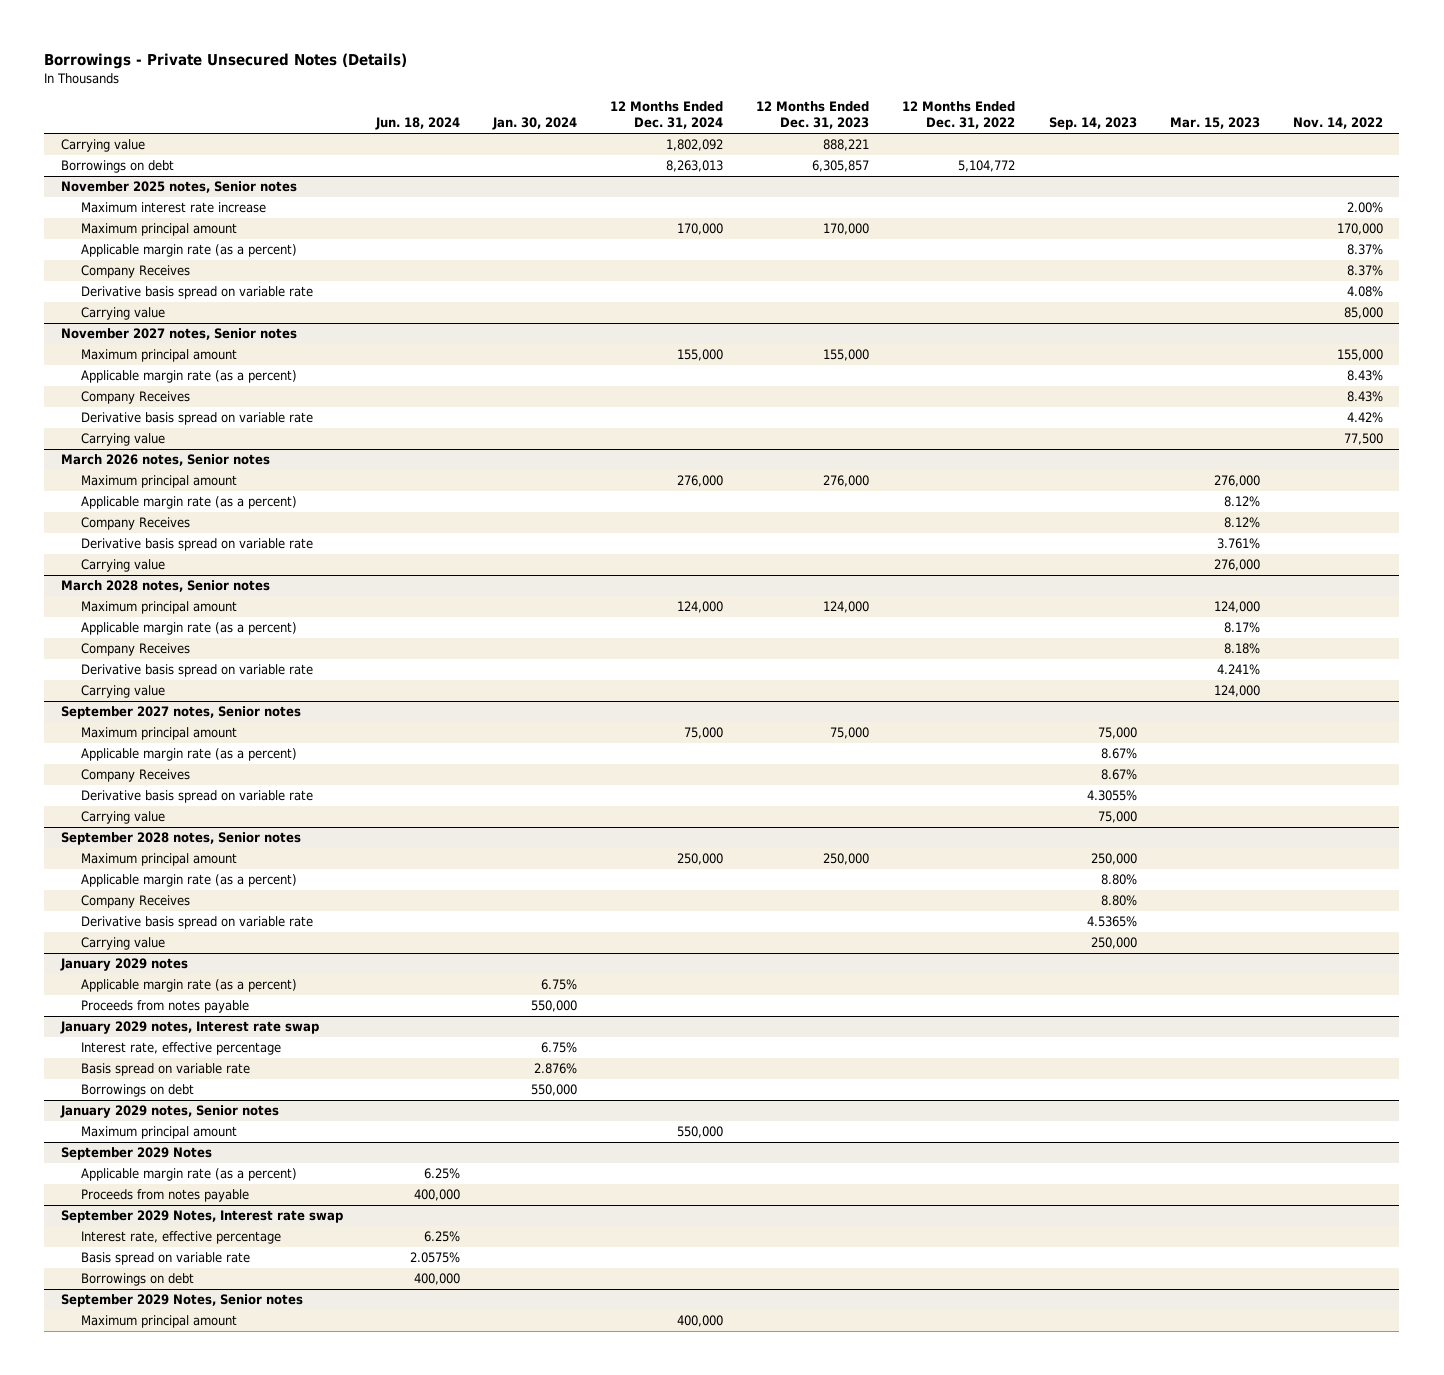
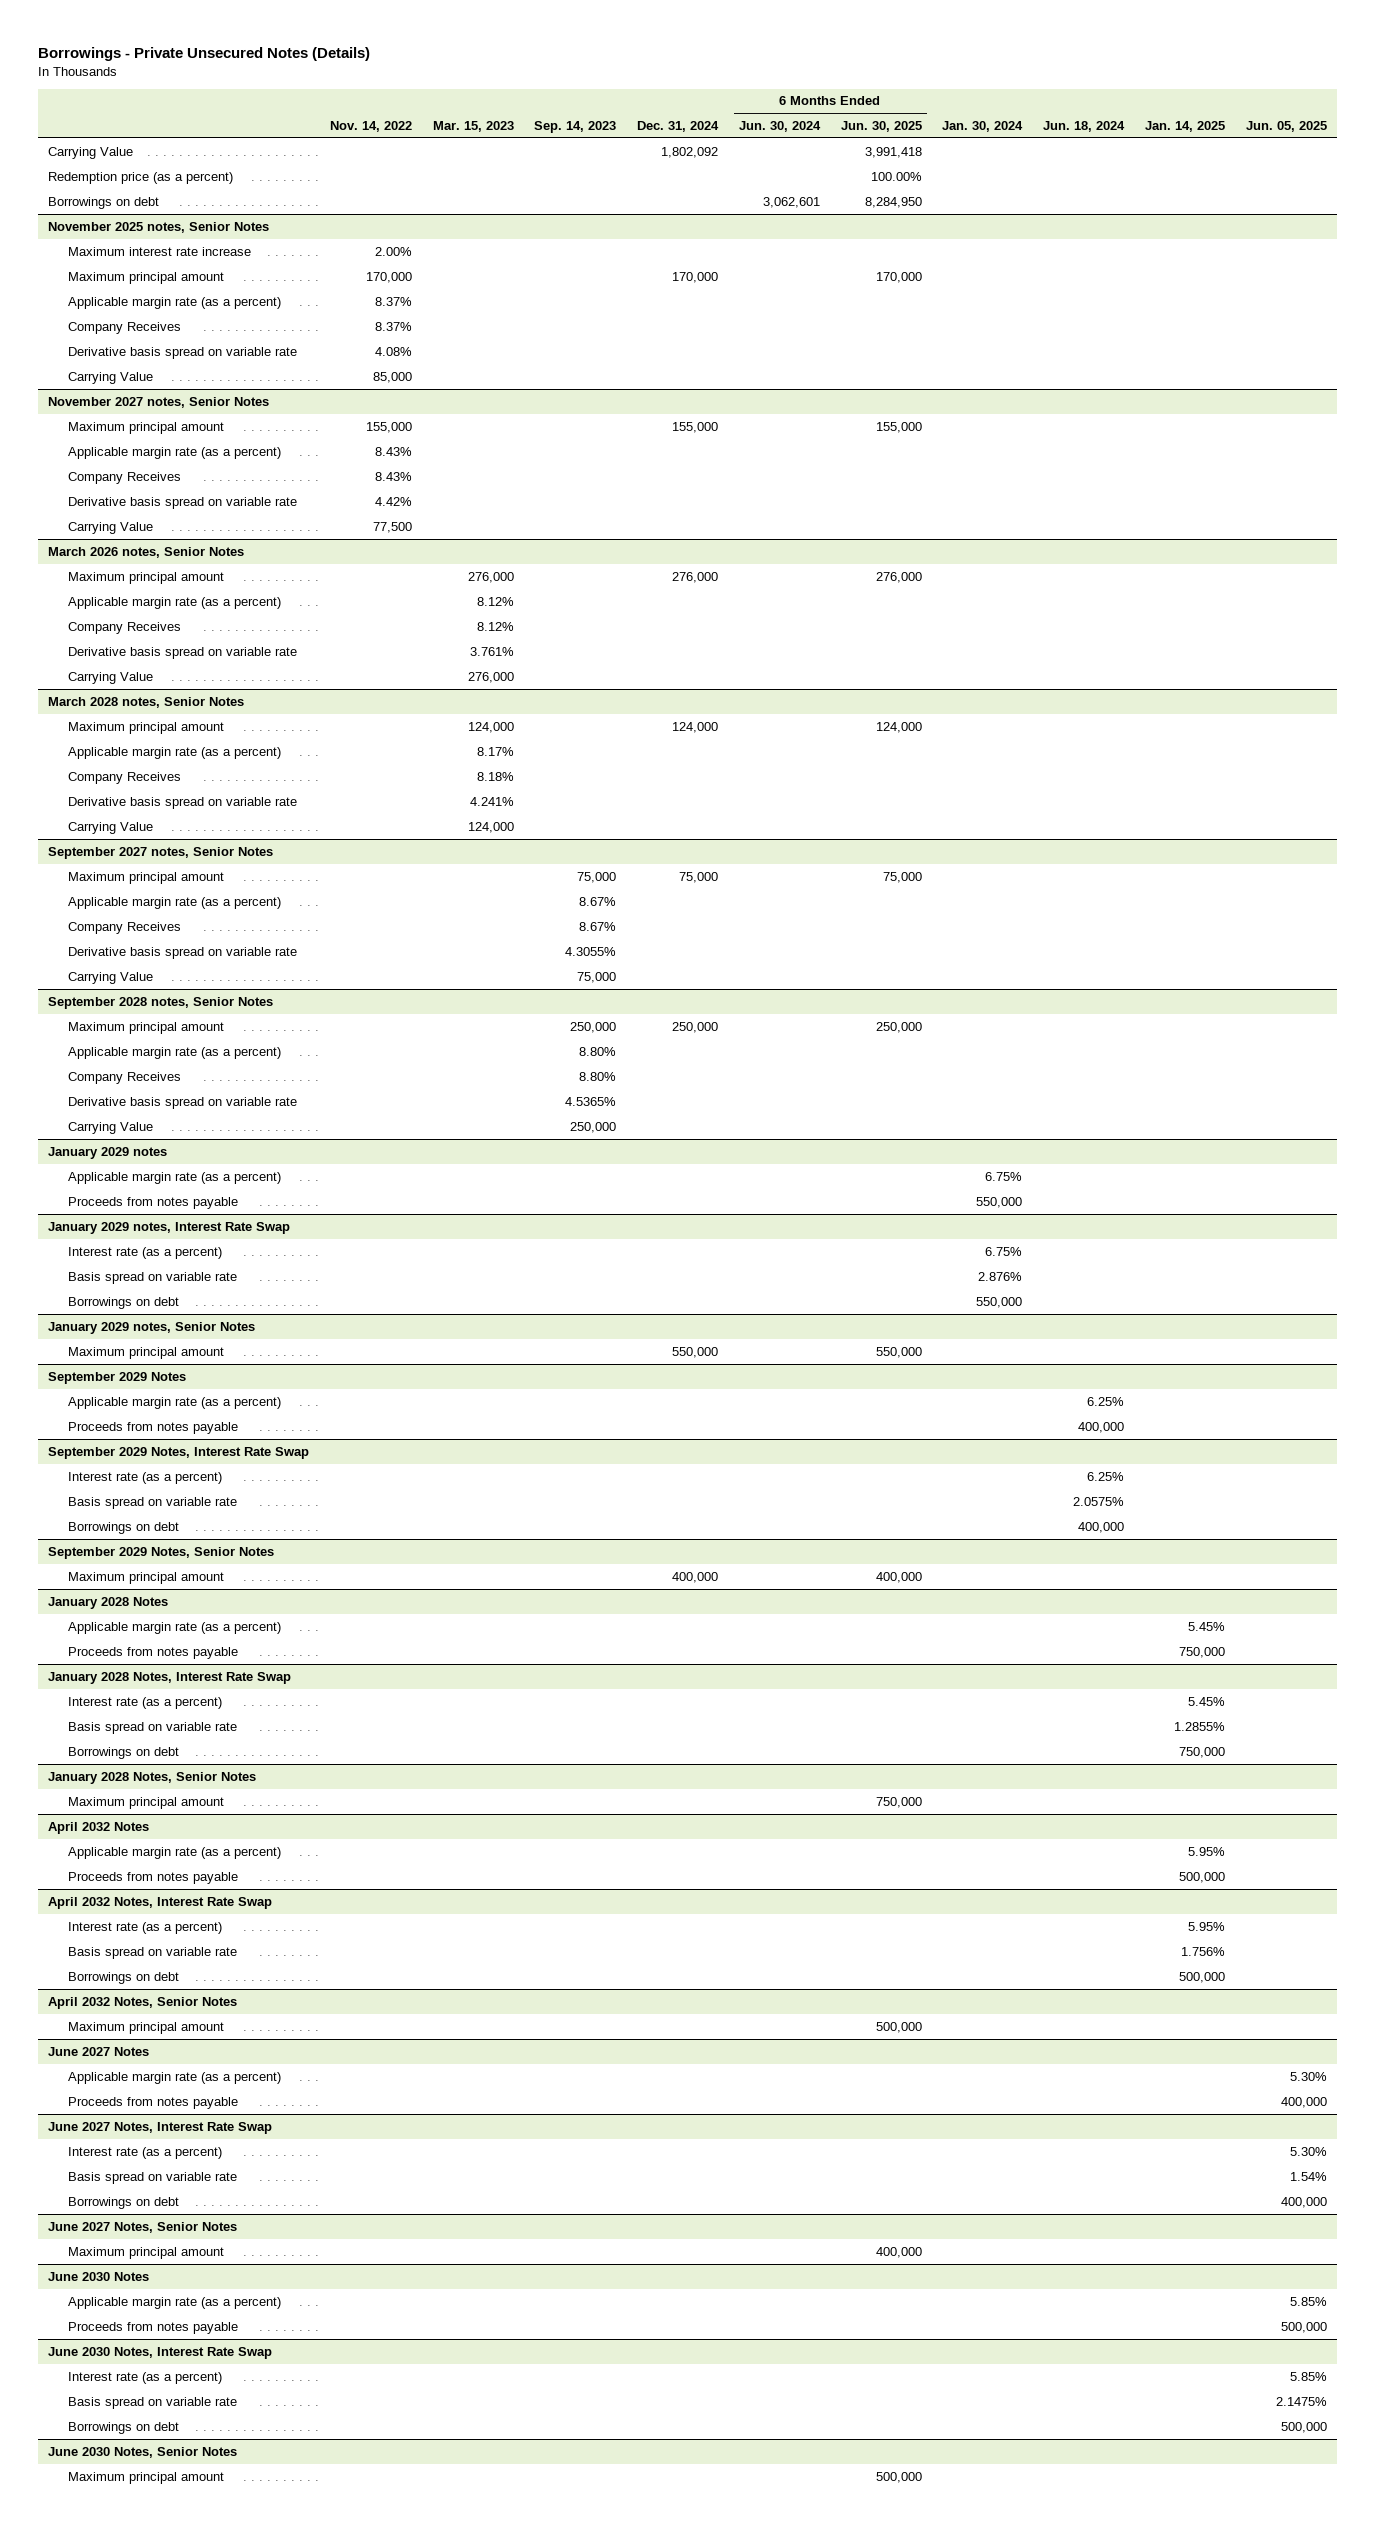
- | Jun. 18, 2024 | Jan. 30, 2024 | 12 Months Ended Dec. 31, 2024 | 12 Months Ended Dec. 31, 2023 | 12 Months Ended Dec. 31, 2022 | Sep. 14, 2023 | Mar. 15, 2023 | Nov. 14, 2022
+ | Nov. 14, 2022 | Mar. 15, 2023 | Sep. 14, 2023 | Dec. 31, 2024 | 6 Months Ended Jun. 30, 2024 | 6 Months Ended Jun. 30, 2025 | Jan. 30, 2024 | Jun. 18, 2024 | Jan. 14, 2025 | Jun. 05, 2025
- Carrying value | | | 1,802,092 | 888,221 | | | |
+ Carrying Value | | | | 1,802,092 | | 3,991,418 | | | |
+ Redemption price (as a percent) | | | | | | 100.00% | | | |
- November 2025 notes, Senior notes
+ November 2025 notes, Senior Notes
- Carrying value | | | | | | | | 85,000
- November 2027 notes, Senior notes
+ Carrying Value | 85,000 | | | | | | | | |
+ November 2027 notes, Senior Notes
- Carrying value | | | | | | | | 77,500
- March 2026 notes, Senior notes
+ Carrying Value | 77,500 | | | | | | | | |
+ March 2026 notes, Senior Notes
- Carrying value | | | | | | | 276,000 |
- March 2028 notes, Senior notes
+ Carrying Value | | 276,000 | | | | | | | |
+ March 2028 notes, Senior Notes
- Carrying value | | | | | | | 124,000 |
- September 2027 notes, Senior notes
+ Carrying Value | | 124,000 | | | | | | | |
+ September 2027 notes, Senior Notes
- Carrying value | | | | | | 75,000 | |
- September 2028 notes, Senior notes
+ Carrying Value | | | 75,000 | | | | | | |
+ September 2028 notes, Senior Notes
- Carrying value | | | | | | 250,000 | |
+ Carrying Value | | | 250,000 | | | | | | |
- January 2029 notes, Interest rate swap
- Interest rate, effective percentage | | 6.75% | | | | | |
+ January 2029 notes, Interest Rate Swap
+ Interest rate (as a percent) | | | | | | | 6.75% | | |
- January 2029 notes, Senior notes
+ January 2029 notes, Senior Notes
- September 2029 Notes, Interest rate swap
- Interest rate, effective percentage | 6.25% | | | | | | |
+ September 2029 Notes, Interest Rate Swap
+ Interest rate (as a percent) | | | | | | | | 6.25% | |
- September 2029 Notes, Senior notes
+ September 2029 Notes, Senior Notes
+ January 2028 Notes
+ Applicable margin rate (as a percent) | | | | | | | | | 5.45% |
+ Proceeds from notes payable | | | | | | | | | 750,000 |
+ January 2028 Notes, Interest Rate Swap
+ Interest rate (as a percent) | | | | | | | | | 5.45% |
+ Basis spread on variable rate | | | | | | | | | 1.2855% |
+ Borrowings on debt | | | | | | | | | 750,000 |
+ January 2028 Notes, Senior Notes
+ Maximum principal amount | | | | | | 750,000 | | | |
+ April 2032 Notes
+ Applicable margin rate (as a percent) | | | | | | | | | 5.95% |
+ Proceeds from notes payable | | | | | | | | | 500,000 |
+ April 2032 Notes, Interest Rate Swap
+ Interest rate (as a percent) | | | | | | | | | 5.95% |
+ Basis spread on variable rate | | | | | | | | | 1.756% |
+ Borrowings on debt | | | | | | | | | 500,000 |
+ April 2032 Notes, Senior Notes
+ Maximum principal amount | | | | | | 500,000 | | | |
+ June 2027 Notes
+ Applicable margin rate (as a percent) | | | | | | | | | | 5.30%
+ Proceeds from notes payable | | | | | | | | | | 400,000
+ June 2027 Notes, Interest Rate Swap
+ Interest rate (as a percent) | | | | | | | | | | 5.30%
+ Basis spread on variable rate | | | | | | | | | | 1.54%
+ Borrowings on debt | | | | | | | | | | 400,000
+ June 2027 Notes, Senior Notes
+ Maximum principal amount | | | | | | 400,000 | | | |
+ June 2030 Notes
+ Applicable margin rate (as a percent) | | | | | | | | | | 5.85%
+ Proceeds from notes payable | | | | | | | | | | 500,000
+ June 2030 Notes, Interest Rate Swap
+ Interest rate (as a percent) | | | | | | | | | | 5.85%
+ Basis spread on variable rate | | | | | | | | | | 2.1475%
+ Borrowings on debt | | | | | | | | | | 500,000
+ June 2030 Notes, Senior Notes
+ Maximum principal amount | | | | | | 500,000 | | | |

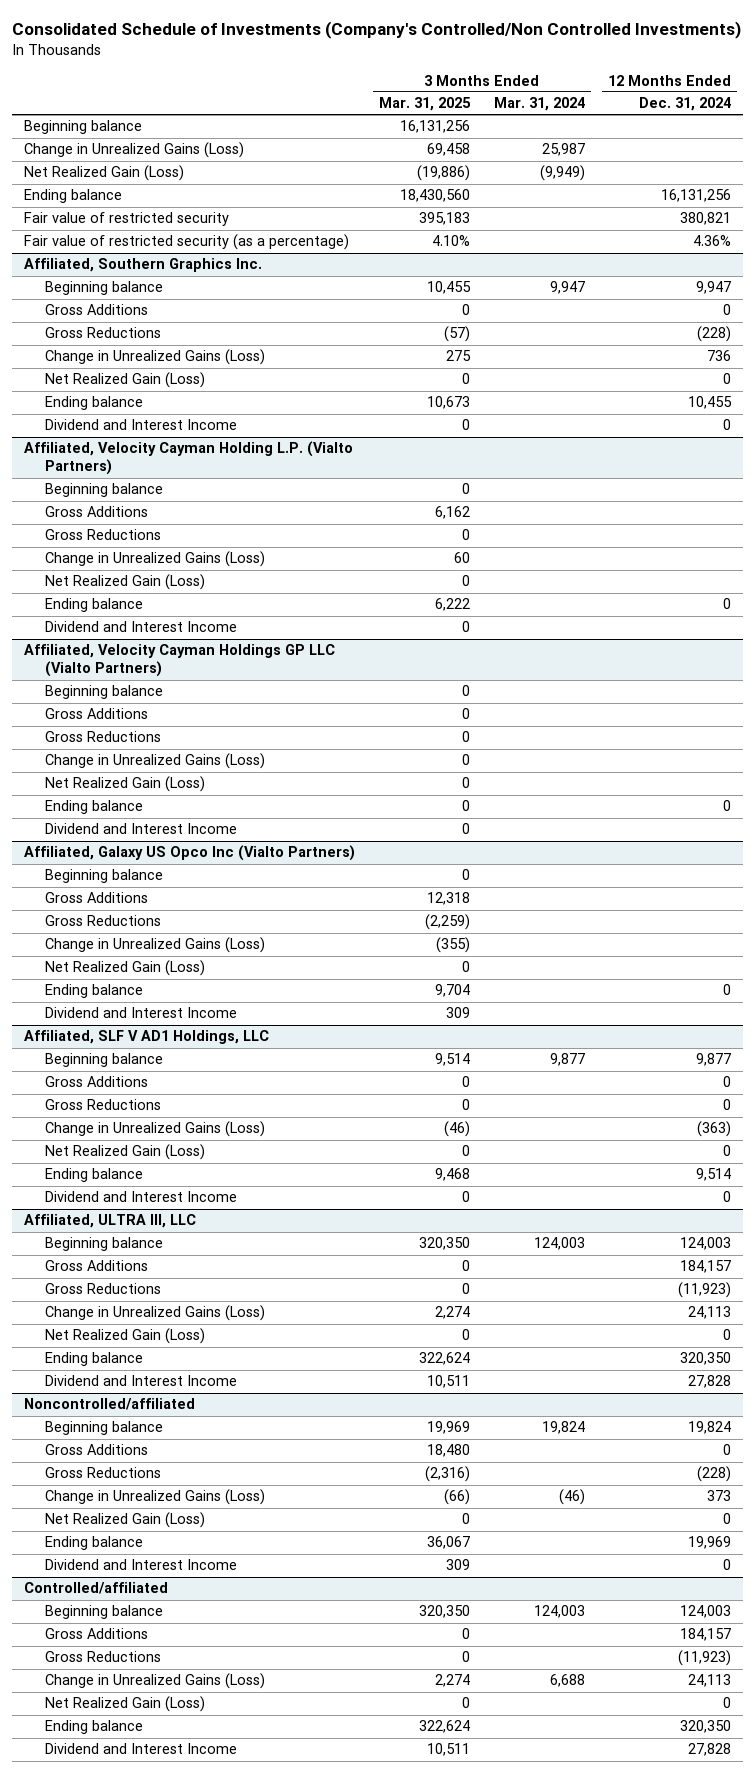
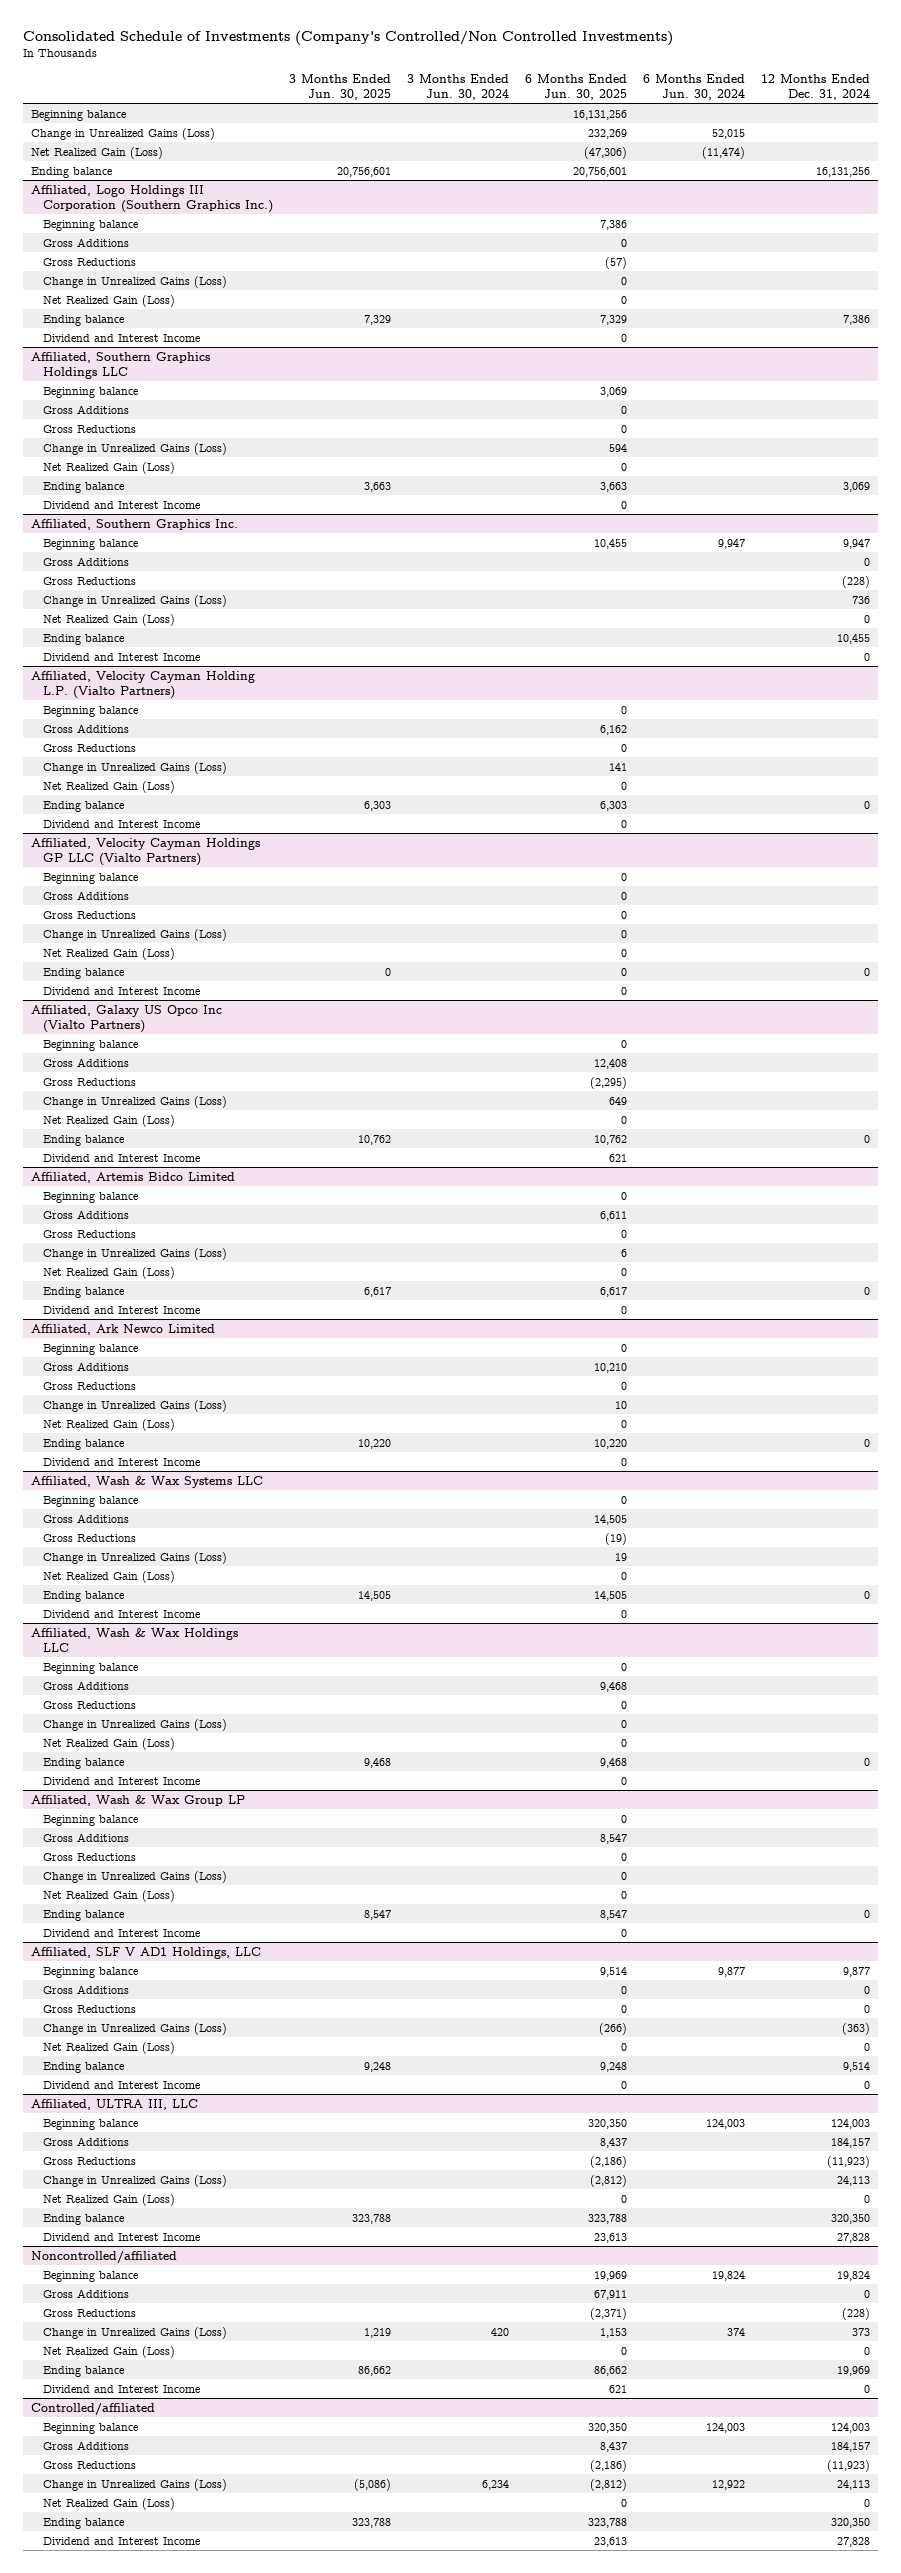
- | 3 Months Ended Mar. 31, 2025 | 3 Months Ended Mar. 31, 2024 | 12 Months Ended Dec. 31, 2024
+ | 3 Months Ended Jun. 30, 2025 | 3 Months Ended Jun. 30, 2024 | 6 Months Ended Jun. 30, 2025 | 6 Months Ended Jun. 30, 2024 | 12 Months Ended Dec. 31, 2024
- Fair value of restricted security | 395,183 | | 380,821
- Fair value of restricted security (as a percentage) | 4.10% | | 4.36%
+ Affiliated, Logo Holdings III Corporation (Southern Graphics Inc.)
+ Beginning balance | | | 7,386 | |
+ Gross Additions | | | 0 | |
+ Gross Reductions | | | (57) | |
+ Change in Unrealized Gains (Loss) | | | 0 | |
+ Net Realized Gain (Loss) | | | 0 | |
+ Ending balance | 7,329 | | 7,329 | | 7,386
+ Dividend and Interest Income | | | 0 | |
+ Affiliated, Southern Graphics Holdings LLC
+ Beginning balance | | | 3,069 | |
+ Gross Additions | | | 0 | |
+ Gross Reductions | | | 0 | |
+ Change in Unrealized Gains (Loss) | | | 594 | |
+ Net Realized Gain (Loss) | | | 0 | |
+ Ending balance | 3,663 | | 3,663 | | 3,069
+ Dividend and Interest Income | | | 0 | |
+ Affiliated, Artemis Bidco Limited
+ Beginning balance | | | 0 | |
+ Gross Additions | | | 6,611 | |
+ Gross Reductions | | | 0 | |
+ Change in Unrealized Gains (Loss) | | | 6 | |
+ Net Realized Gain (Loss) | | | 0 | |
+ Ending balance | 6,617 | | 6,617 | | 0
+ Dividend and Interest Income | | | 0 | |
+ Affiliated, Ark Newco Limited
+ Beginning balance | | | 0 | |
+ Gross Additions | | | 10,210 | |
+ Gross Reductions | | | 0 | |
+ Change in Unrealized Gains (Loss) | | | 10 | |
+ Net Realized Gain (Loss) | | | 0 | |
+ Ending balance | 10,220 | | 10,220 | | 0
+ Dividend and Interest Income | | | 0 | |
+ Affiliated, Wash & Wax Systems LLC
+ Beginning balance | | | 0 | |
+ Gross Additions | | | 14,505 | |
+ Gross Reductions | | | (19) | |
+ Change in Unrealized Gains (Loss) | | | 19 | |
+ Net Realized Gain (Loss) | | | 0 | |
+ Ending balance | 14,505 | | 14,505 | | 0
+ Dividend and Interest Income | | | 0 | |
+ Affiliated, Wash & Wax Holdings LLC
+ Beginning balance | | | 0 | |
+ Gross Additions | | | 9,468 | |
+ Gross Reductions | | | 0 | |
+ Change in Unrealized Gains (Loss) | | | 0 | |
+ Net Realized Gain (Loss) | | | 0 | |
+ Ending balance | 9,468 | | 9,468 | | 0
+ Dividend and Interest Income | | | 0 | |
+ Affiliated, Wash & Wax Group LP
+ Beginning balance | | | 0 | |
+ Gross Additions | | | 8,547 | |
+ Gross Reductions | | | 0 | |
+ Change in Unrealized Gains (Loss) | | | 0 | |
+ Net Realized Gain (Loss) | | | 0 | |
+ Ending balance | 8,547 | | 8,547 | | 0
+ Dividend and Interest Income | | | 0 | |

